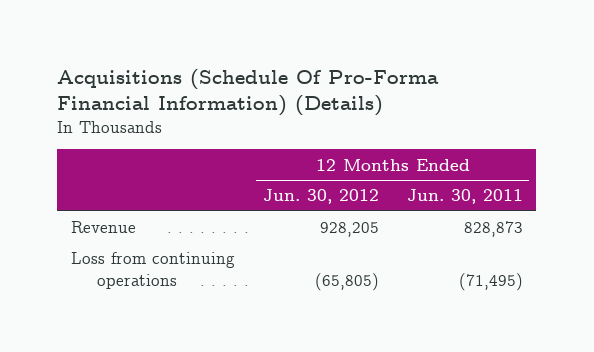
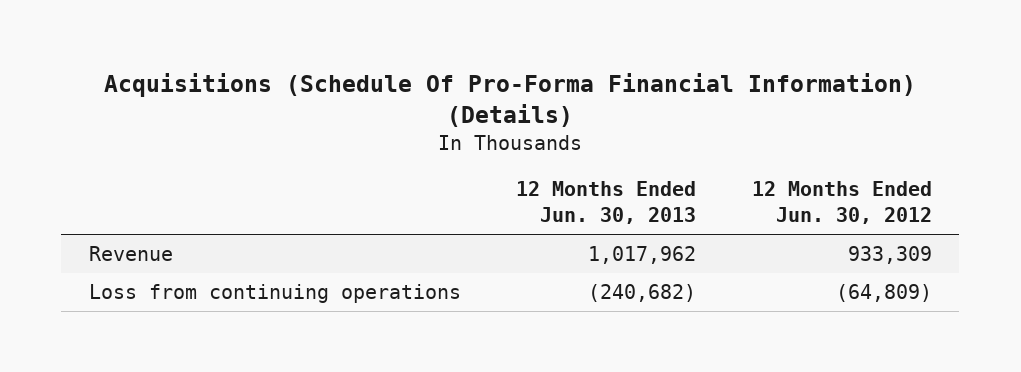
- | 12 Months Ended Jun. 30, 2012 | 12 Months Ended Jun. 30, 2011
+ | 12 Months Ended Jun. 30, 2013 | 12 Months Ended Jun. 30, 2012
- Revenue | 928,205 | 828,873
- Loss from continuing operations | (65,805) | (71,495)
+ Revenue | 1,017,962 | 933,309
+ Loss from continuing operations | (240,682) | (64,809)

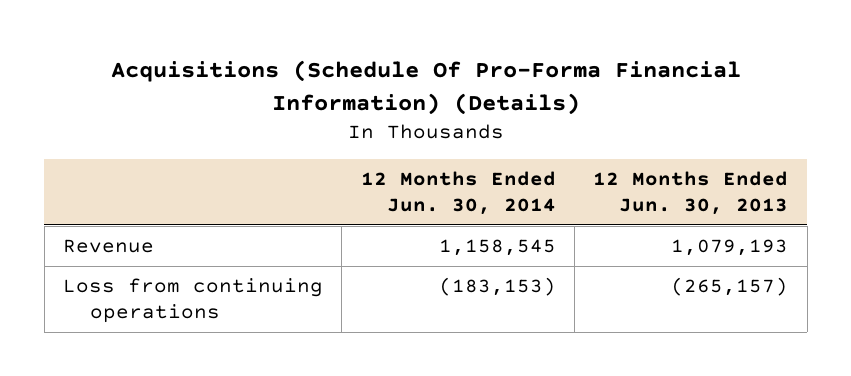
- | 12 Months Ended Jun. 30, 2013 | 12 Months Ended Jun. 30, 2012
+ | 12 Months Ended Jun. 30, 2014 | 12 Months Ended Jun. 30, 2013
- Revenue | 1,017,962 | 933,309
- Loss from continuing operations | (240,682) | (64,809)
+ Revenue | 1,158,545 | 1,079,193
+ Loss from continuing operations | (183,153) | (265,157)

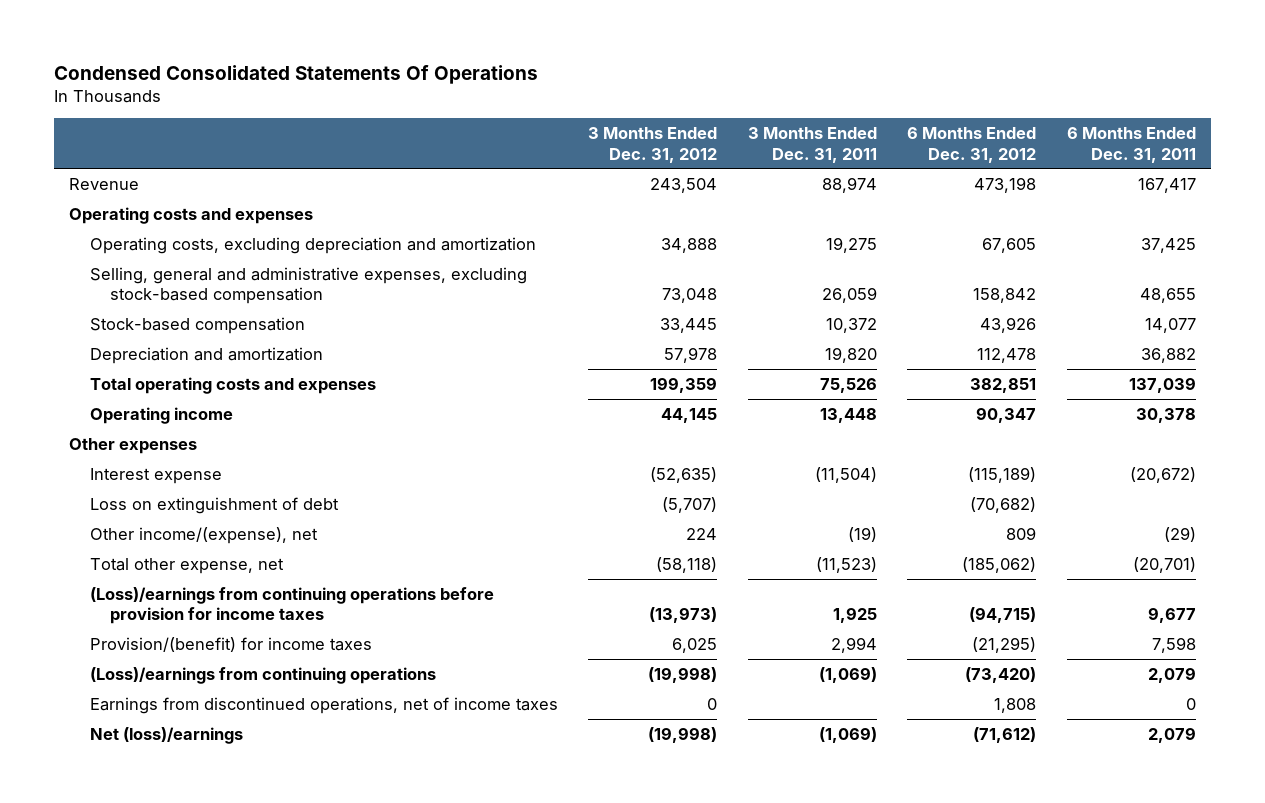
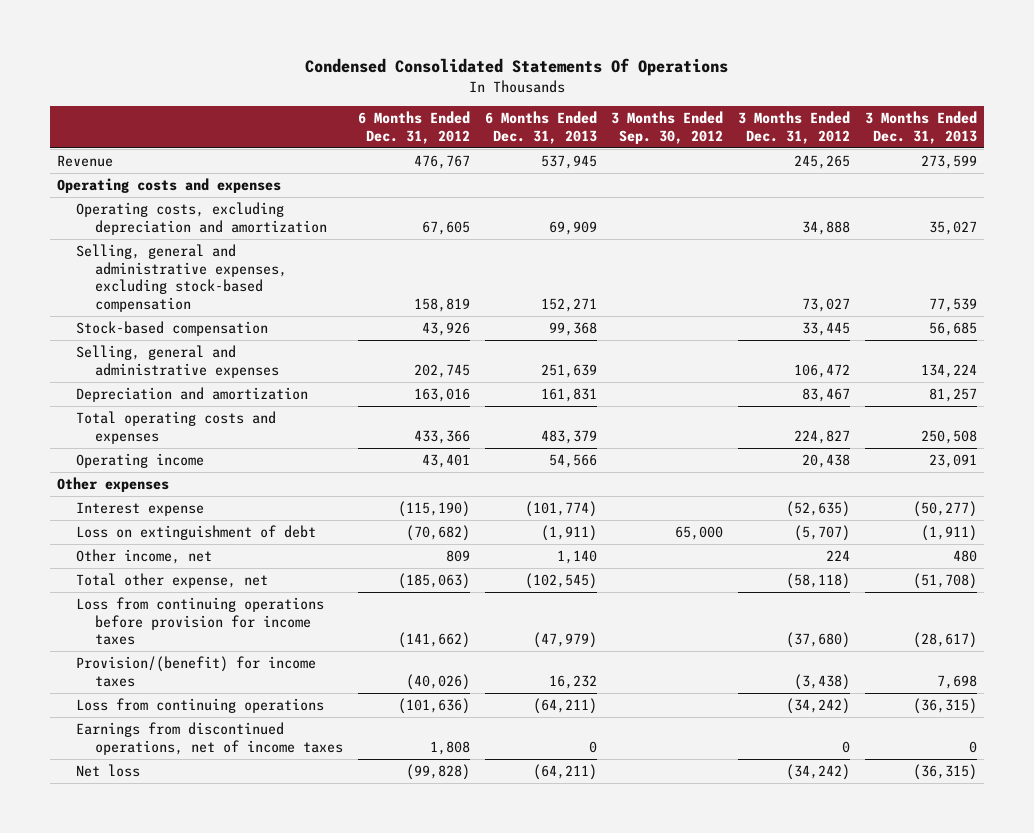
- | 3 Months Ended Dec. 31, 2012 | 3 Months Ended Dec. 31, 2011 | 6 Months Ended Dec. 31, 2012 | 6 Months Ended Dec. 31, 2011
+ | 6 Months Ended Dec. 31, 2012 | 6 Months Ended Dec. 31, 2013 | 3 Months Ended Sep. 30, 2012 | 3 Months Ended Dec. 31, 2012 | 3 Months Ended Dec. 31, 2013
- Revenue | 243,504 | 88,974 | 473,198 | 167,417
+ Revenue | 476,767 | 537,945 | | 245,265 | 273,599
- Selling, general and administrative expenses, excluding stock-based compensation | 73,048 | 26,059 | 158,842 | 48,655
+ Selling, general and administrative expenses, excluding stock-based compensation | 158,819 | 152,271 | | 73,027 | 77,539
- Depreciation and amortization | 57,978 | 19,820 | 112,478 | 36,882
- Total operating costs and expenses | 199,359 | 75,526 | 382,851 | 137,039
- Operating income | 44,145 | 13,448 | 90,347 | 30,378
+ Selling, general and administrative expenses | 202,745 | 251,639 | | 106,472 | 134,224
+ Depreciation and amortization | 163,016 | 161,831 | | 83,467 | 81,257
+ Total operating costs and expenses | 433,366 | 483,379 | | 224,827 | 250,508
+ Operating income | 43,401 | 54,566 | | 20,438 | 23,091
- Interest expense | (52,635) | (11,504) | (115,189) | (20,672)
+ Interest expense | (115,190) | (101,774) | | (52,635) | (50,277)
- Other income/(expense), net | 224 | (19) | 809 | (29)
- Total other expense, net | (58,118) | (11,523) | (185,062) | (20,701)
- (Loss)/earnings from continuing operations before provision for income taxes | (13,973) | 1,925 | (94,715) | 9,677
- Provision/(benefit) for income taxes | 6,025 | 2,994 | (21,295) | 7,598
- (Loss)/earnings from continuing operations | (19,998) | (1,069) | (73,420) | 2,079
+ Other income, net | 809 | 1,140 | | 224 | 480
+ Total other expense, net | (185,063) | (102,545) | | (58,118) | (51,708)
+ Loss from continuing operations before provision for income taxes | (141,662) | (47,979) | | (37,680) | (28,617)
+ Provision/(benefit) for income taxes | (40,026) | 16,232 | | (3,438) | 7,698
+ Loss from continuing operations | (101,636) | (64,211) | | (34,242) | (36,315)
- Net (loss)/earnings | (19,998) | (1,069) | (71,612) | 2,079
+ Net loss | (99,828) | (64,211) | | (34,242) | (36,315)

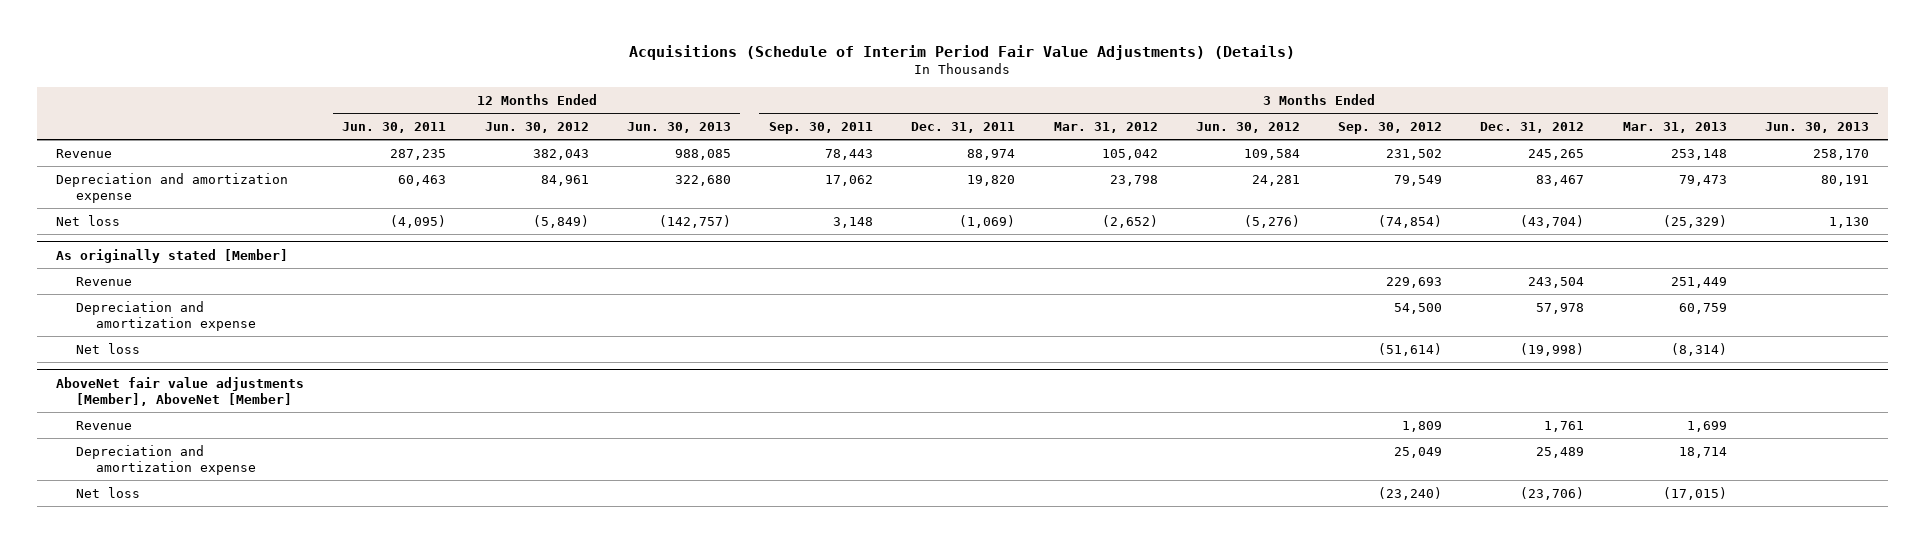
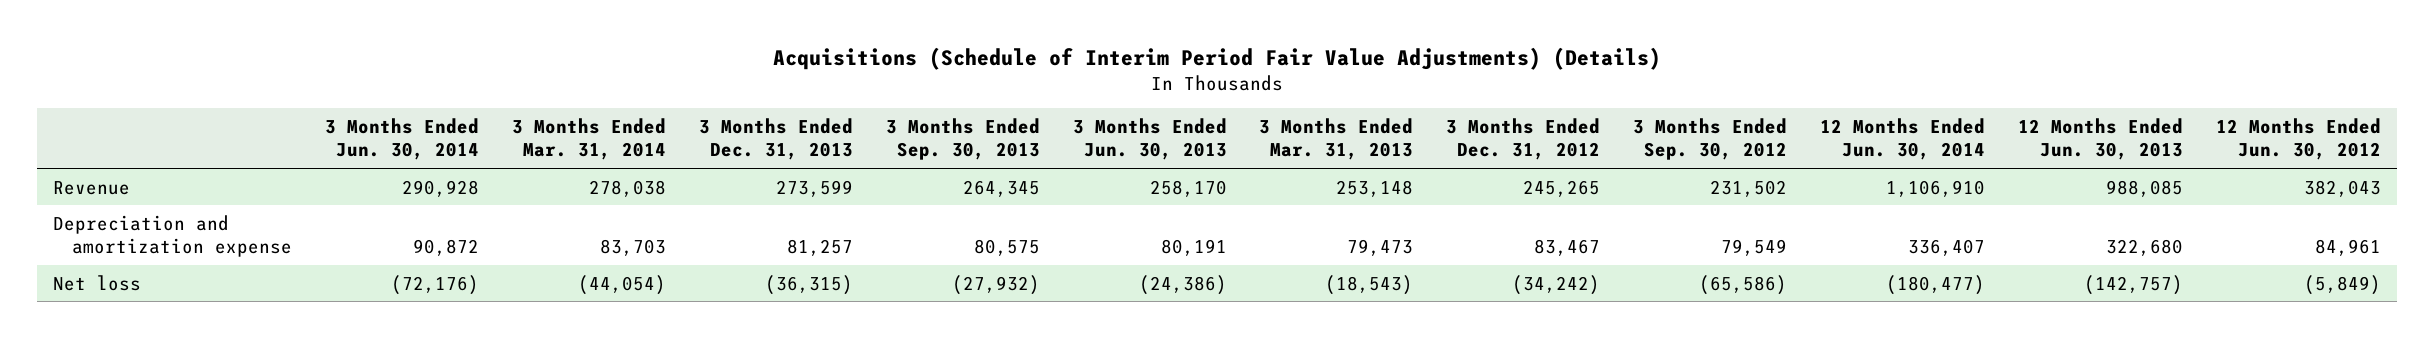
- | 12 Months Ended Jun. 30, 2011 | 12 Months Ended Jun. 30, 2012 | 12 Months Ended Jun. 30, 2013 | 3 Months Ended Sep. 30, 2011 | 3 Months Ended Dec. 31, 2011 | 3 Months Ended Mar. 31, 2012 | 3 Months Ended Jun. 30, 2012 | 3 Months Ended Sep. 30, 2012 | 3 Months Ended Dec. 31, 2012 | 3 Months Ended Mar. 31, 2013 | 3 Months Ended Jun. 30, 2013
+ | 3 Months Ended Jun. 30, 2014 | 3 Months Ended Mar. 31, 2014 | 3 Months Ended Dec. 31, 2013 | 3 Months Ended Sep. 30, 2013 | 3 Months Ended Jun. 30, 2013 | 3 Months Ended Mar. 31, 2013 | 3 Months Ended Dec. 31, 2012 | 3 Months Ended Sep. 30, 2012 | 12 Months Ended Jun. 30, 2014 | 12 Months Ended Jun. 30, 2013 | 12 Months Ended Jun. 30, 2012
- Net loss | (4,095) | (5,849) | (142,757) | 3,148 | (1,069) | (2,652) | (5,276) | (74,854) | (43,704) | (25,329) | 1,130
- As originally stated [Member]
- Revenue | | | | | | | | 229,693 | 243,504 | 251,449 |
- Depreciation and amortization expense | | | | | | | | 54,500 | 57,978 | 60,759 |
- Net loss | | | | | | | | (51,614) | (19,998) | (8,314) |
- AboveNet fair value adjustments [Member], AboveNet [Member]
- Revenue | | | | | | | | 1,809 | 1,761 | 1,699 |
- Depreciation and amortization expense | | | | | | | | 25,049 | 25,489 | 18,714 |
- Net loss | | | | | | | | (23,240) | (23,706) | (17,015) |
+ Net loss | (72,176) | (44,054) | (36,315) | (27,932) | (24,386) | (18,543) | (34,242) | (65,586) | (180,477) | (142,757) | (5,849)

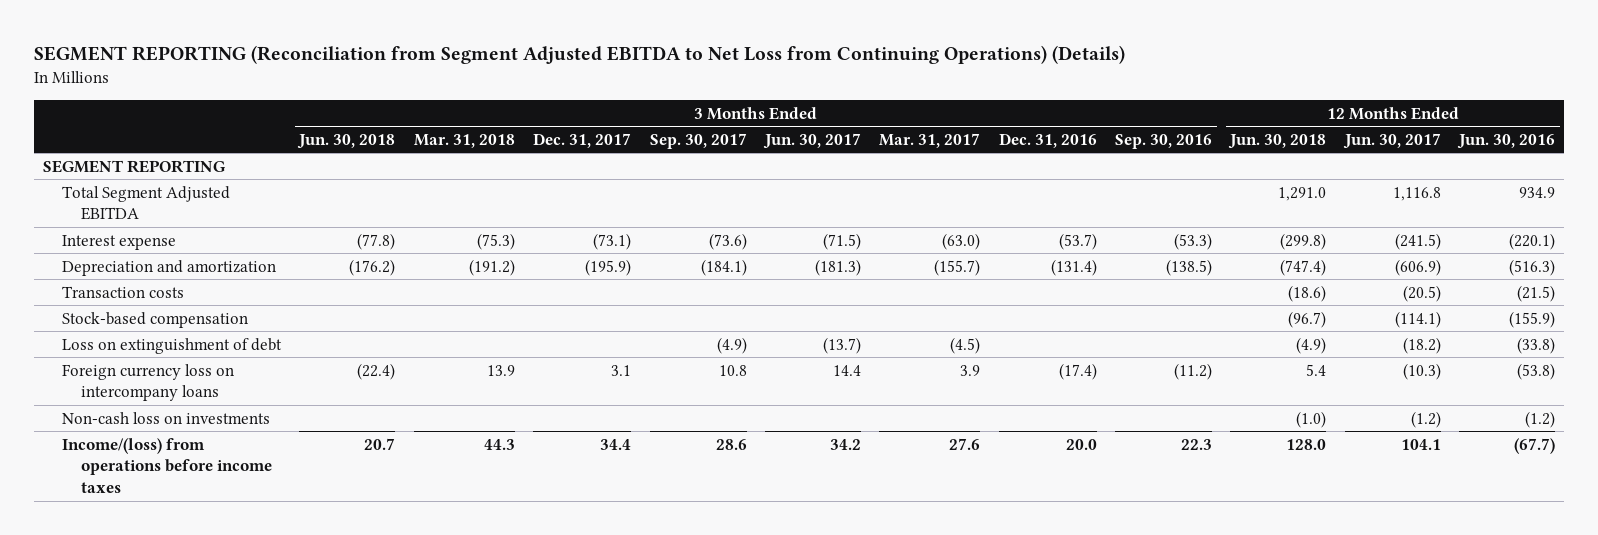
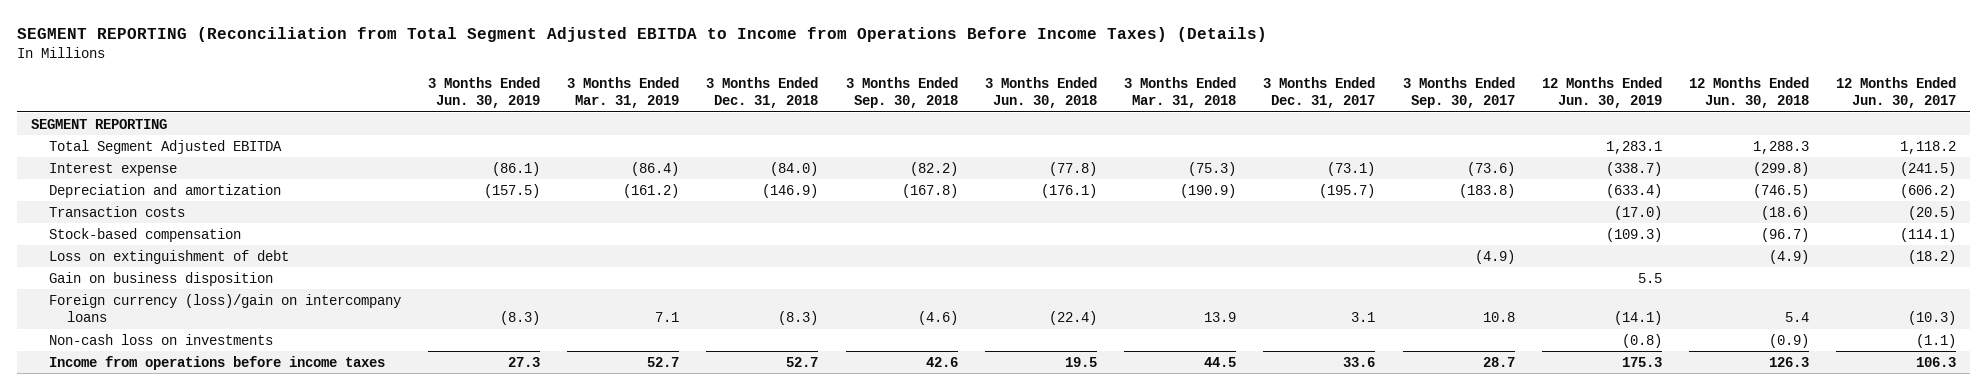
- SEGMENT REPORTING (Reconciliation from Segment Adjusted EBITDA to Net Loss from Continuing Operations) (Details)
+ SEGMENT REPORTING (Reconciliation from Total Segment Adjusted EBITDA to Income from Operations Before Income Taxes) (Details)
- | 3 Months Ended Jun. 30, 2018 | 3 Months Ended Mar. 31, 2018 | 3 Months Ended Dec. 31, 2017 | 3 Months Ended Sep. 30, 2017 | 3 Months Ended Jun. 30, 2017 | 3 Months Ended Mar. 31, 2017 | 3 Months Ended Dec. 31, 2016 | 3 Months Ended Sep. 30, 2016 | 12 Months Ended Jun. 30, 2018 | 12 Months Ended Jun. 30, 2017 | 12 Months Ended Jun. 30, 2016
+ | 3 Months Ended Jun. 30, 2019 | 3 Months Ended Mar. 31, 2019 | 3 Months Ended Dec. 31, 2018 | 3 Months Ended Sep. 30, 2018 | 3 Months Ended Jun. 30, 2018 | 3 Months Ended Mar. 31, 2018 | 3 Months Ended Dec. 31, 2017 | 3 Months Ended Sep. 30, 2017 | 12 Months Ended Jun. 30, 2019 | 12 Months Ended Jun. 30, 2018 | 12 Months Ended Jun. 30, 2017
- Total Segment Adjusted EBITDA | | | | | | | | | 1,291.0 | 1,116.8 | 934.9
+ Total Segment Adjusted EBITDA | | | | | | | | | 1,283.1 | 1,288.3 | 1,118.2
- Depreciation and amortization | (176.2) | (191.2) | (195.9) | (184.1) | (181.3) | (155.7) | (131.4) | (138.5) | (747.4) | (606.9) | (516.3)
+ Depreciation and amortization | (157.5) | (161.2) | (146.9) | (167.8) | (176.1) | (190.9) | (195.7) | (183.8) | (633.4) | (746.5) | (606.2)
- Foreign currency loss on intercompany loans | (22.4) | 13.9 | 3.1 | 10.8 | 14.4 | 3.9 | (17.4) | (11.2) | 5.4 | (10.3) | (53.8)
- Non-cash loss on investments | | | | | | | | | (1.0) | (1.2) | (1.2)
- Income/(loss) from operations before income taxes | 20.7 | 44.3 | 34.4 | 28.6 | 34.2 | 27.6 | 20.0 | 22.3 | 128.0 | 104.1 | (67.7)
+ Gain on business disposition | | | | | | | | | 5.5 | |
+ Foreign currency (loss)/gain on intercompany loans | (8.3) | 7.1 | (8.3) | (4.6) | (22.4) | 13.9 | 3.1 | 10.8 | (14.1) | 5.4 | (10.3)
+ Non-cash loss on investments | | | | | | | | | (0.8) | (0.9) | (1.1)
+ Income from operations before income taxes | 27.3 | 52.7 | 52.7 | 42.6 | 19.5 | 44.5 | 33.6 | 28.7 | 175.3 | 126.3 | 106.3

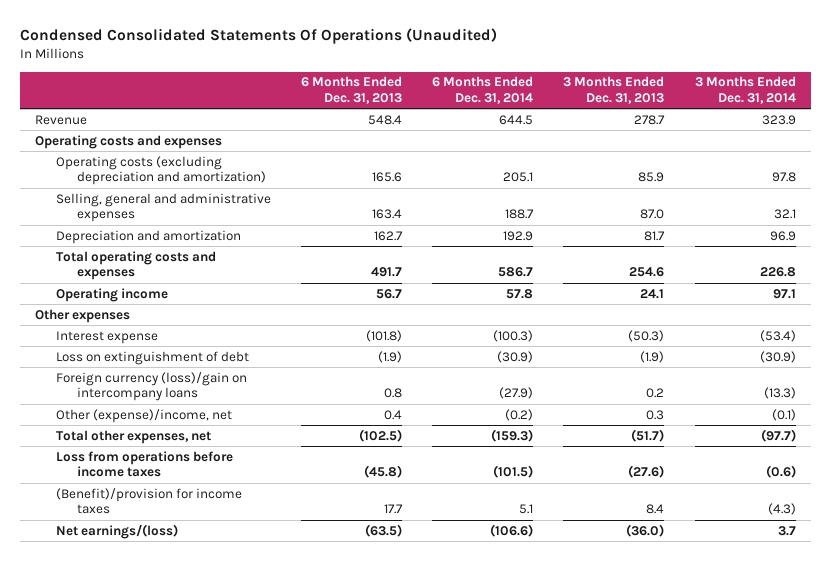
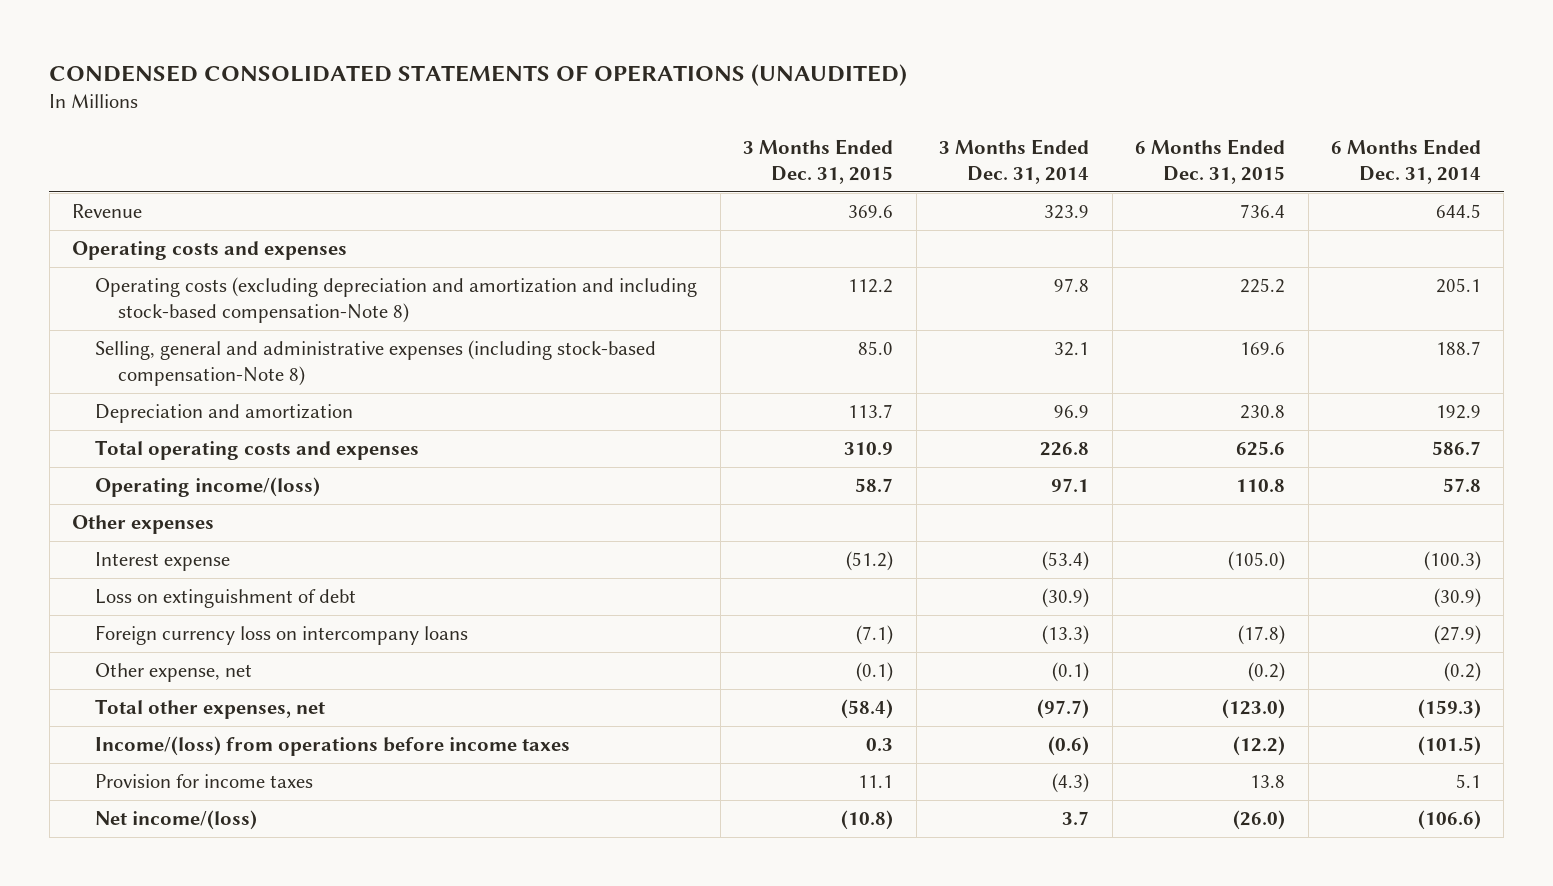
- Condensed Consolidated Statements Of Operations (Unaudited)
+ CONDENSED CONSOLIDATED STATEMENTS OF OPERATIONS (UNAUDITED)
- | 6 Months Ended Dec. 31, 2013 | 6 Months Ended Dec. 31, 2014 | 3 Months Ended Dec. 31, 2013 | 3 Months Ended Dec. 31, 2014
+ | 3 Months Ended Dec. 31, 2015 | 3 Months Ended Dec. 31, 2014 | 6 Months Ended Dec. 31, 2015 | 6 Months Ended Dec. 31, 2014
- Operating costs (excluding depreciation and amortization) | 165.6 | 205.1 | 85.9 | 97.8
- Selling, general and administrative expenses | 163.4 | 188.7 | 87.0 | 32.1
+ Operating costs (excluding depreciation and amortization and including stock-based compensation-Note 8) | 112.2 | 97.8 | 225.2 | 205.1
+ Selling, general and administrative expenses (including stock-based compensation-Note 8) | 85.0 | 32.1 | 169.6 | 188.7
- Operating income | 56.7 | 57.8 | 24.1 | 97.1
+ Operating income/(loss) | 58.7 | 97.1 | 110.8 | 57.8
- Foreign currency (loss)/gain on intercompany loans | 0.8 | (27.9) | 0.2 | (13.3)
- Other (expense)/income, net | 0.4 | (0.2) | 0.3 | (0.1)
+ Foreign currency loss on intercompany loans | (7.1) | (13.3) | (17.8) | (27.9)
+ Other expense, net | (0.1) | (0.1) | (0.2) | (0.2)
- Loss from operations before income taxes | (45.8) | (101.5) | (27.6) | (0.6)
- (Benefit)/provision for income taxes | 17.7 | 5.1 | 8.4 | (4.3)
- Net earnings/(loss) | (63.5) | (106.6) | (36.0) | 3.7
+ Income/(loss) from operations before income taxes | 0.3 | (0.6) | (12.2) | (101.5)
+ Provision for income taxes | 11.1 | (4.3) | 13.8 | 5.1
+ Net income/(loss) | (10.8) | 3.7 | (26.0) | (106.6)

